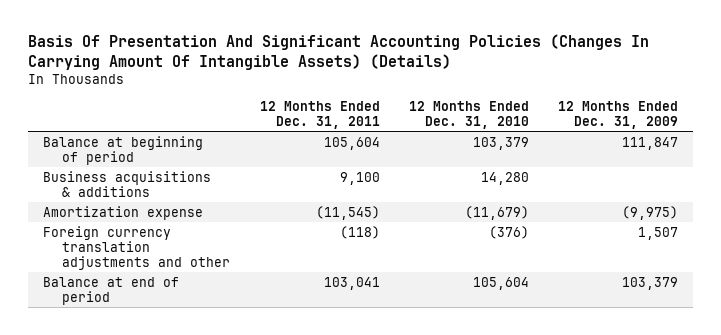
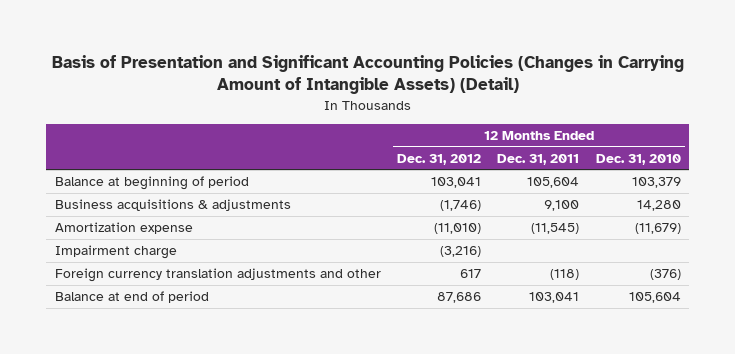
- Basis Of Presentation And Significant Accounting Policies (Changes In Carrying Amount Of Intangible Assets) (Details)
+ Basis of Presentation and Significant Accounting Policies (Changes in Carrying Amount of Intangible Assets) (Detail)
- | 12 Months Ended Dec. 31, 2011 | 12 Months Ended Dec. 31, 2010 | 12 Months Ended Dec. 31, 2009
+ | 12 Months Ended Dec. 31, 2012 | 12 Months Ended Dec. 31, 2011 | 12 Months Ended Dec. 31, 2010
- Business acquisitions & additions | 9,100 | 14,280 |
+ Business acquisitions & adjustments | (1,746) | 9,100 | 14,280
+ Impairment charge | (3,216) | |

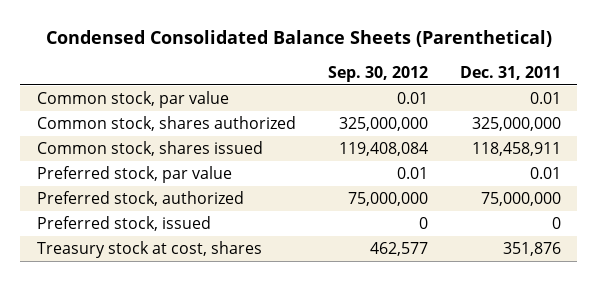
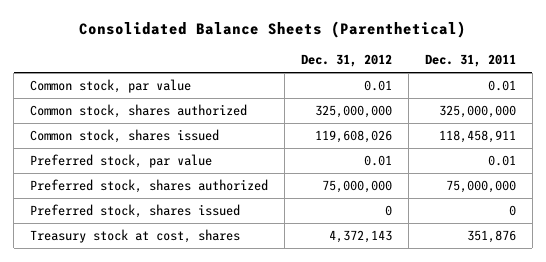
- Condensed Consolidated Balance Sheets (Parenthetical)
+ Consolidated Balance Sheets (Parenthetical)
- | Sep. 30, 2012 | Dec. 31, 2011
+ | Dec. 31, 2012 | Dec. 31, 2011
- Preferred stock, authorized | 75,000,000 | 75,000,000
- Preferred stock, issued | 0 | 0
+ Preferred stock, shares authorized | 75,000,000 | 75,000,000
+ Preferred stock, shares issued | 0 | 0

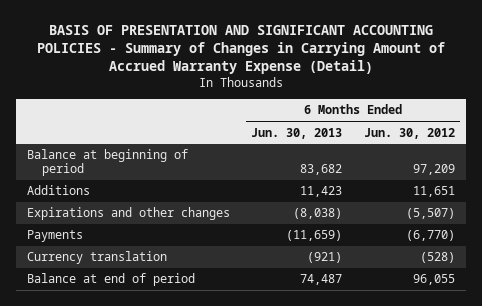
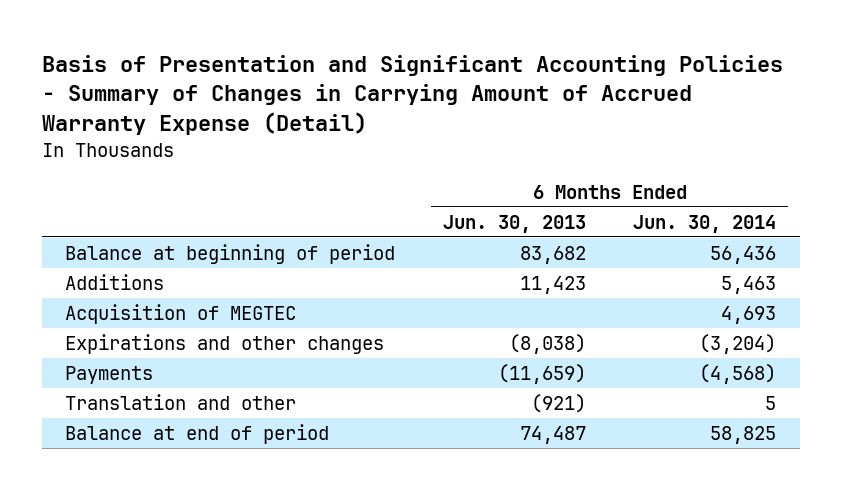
- BASIS OF PRESENTATION AND SIGNIFICANT ACCOUNTING POLICIES - Summary of Changes in Carrying Amount of Accrued Warranty Expense (Detail)
+ Basis of Presentation and Significant Accounting Policies - Summary of Changes in Carrying Amount of Accrued Warranty Expense (Detail)
- | 6 Months Ended Jun. 30, 2013 | 6 Months Ended Jun. 30, 2012
+ | 6 Months Ended Jun. 30, 2013 | 6 Months Ended Jun. 30, 2014
+ Acquisition of MEGTEC | | 4,693
- Currency translation | (921) | (528)
+ Translation and other | (921) | 5

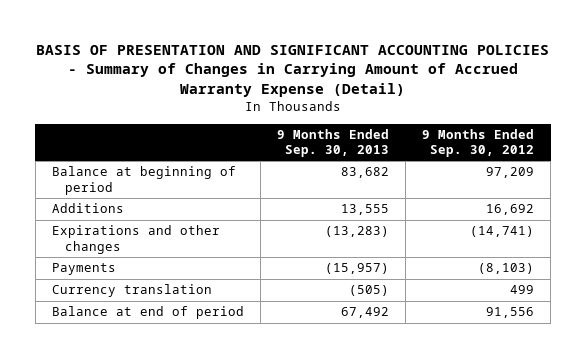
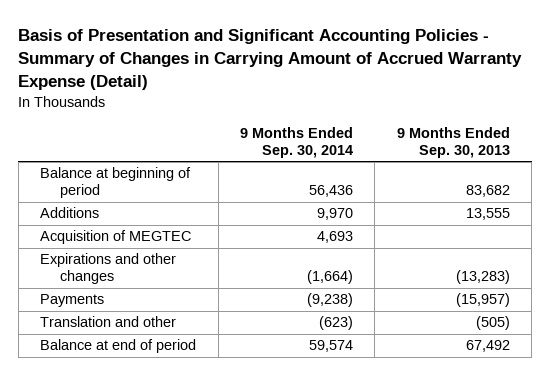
- BASIS OF PRESENTATION AND SIGNIFICANT ACCOUNTING POLICIES - Summary of Changes in Carrying Amount of Accrued Warranty Expense (Detail)
+ Basis of Presentation and Significant Accounting Policies - Summary of Changes in Carrying Amount of Accrued Warranty Expense (Detail)
- | 9 Months Ended Sep. 30, 2013 | 9 Months Ended Sep. 30, 2012
+ | 9 Months Ended Sep. 30, 2014 | 9 Months Ended Sep. 30, 2013
+ Acquisition of MEGTEC | 4,693 |
- Currency translation | (505) | 499
+ Translation and other | (623) | (505)

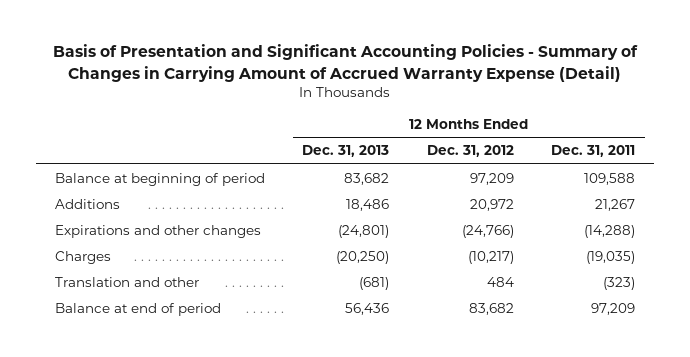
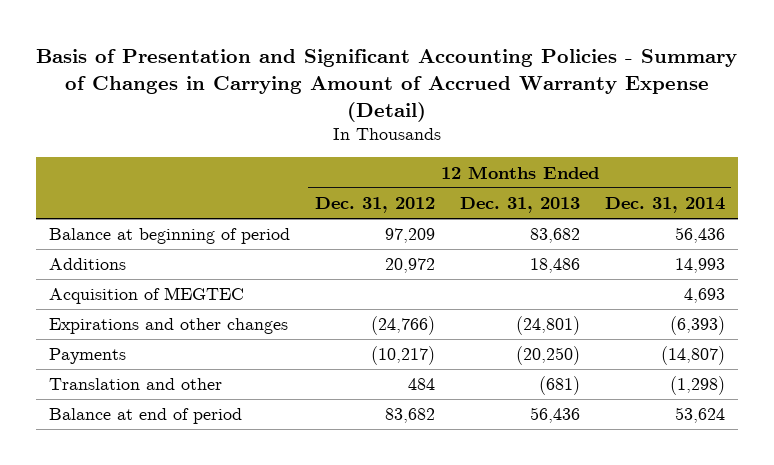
- | 12 Months Ended Dec. 31, 2013 | 12 Months Ended Dec. 31, 2012 | 12 Months Ended Dec. 31, 2011
+ | 12 Months Ended Dec. 31, 2012 | 12 Months Ended Dec. 31, 2013 | 12 Months Ended Dec. 31, 2014
+ Acquisition of MEGTEC | | | 4,693
- Charges | (20,250) | (10,217) | (19,035)
+ Payments | (10,217) | (20,250) | (14,807)

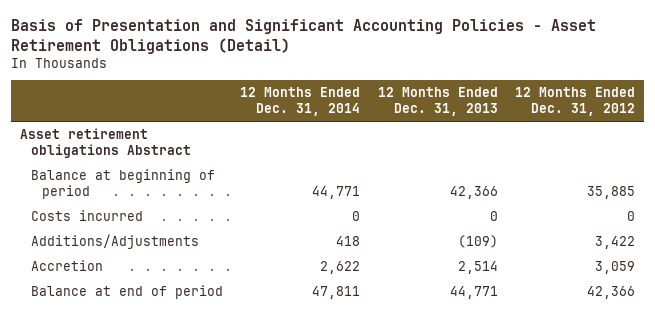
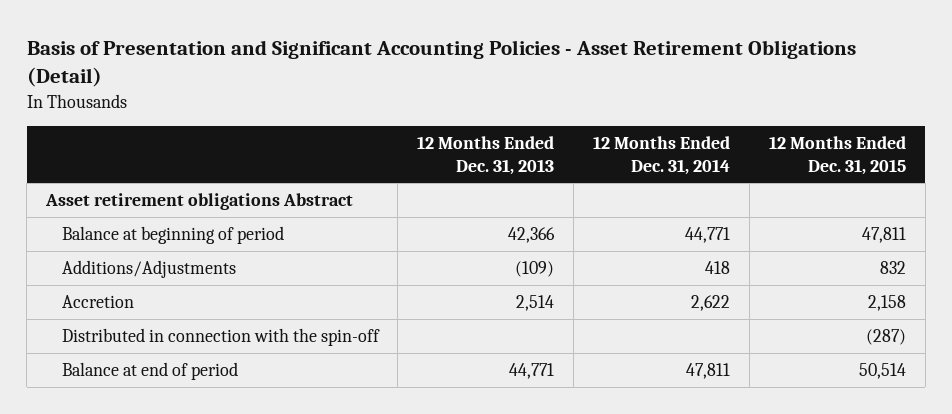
- | 12 Months Ended Dec. 31, 2014 | 12 Months Ended Dec. 31, 2013 | 12 Months Ended Dec. 31, 2012
+ | 12 Months Ended Dec. 31, 2013 | 12 Months Ended Dec. 31, 2014 | 12 Months Ended Dec. 31, 2015
- Costs incurred | 0 | 0 | 0
+ Distributed in connection with the spin-off | | | (287)

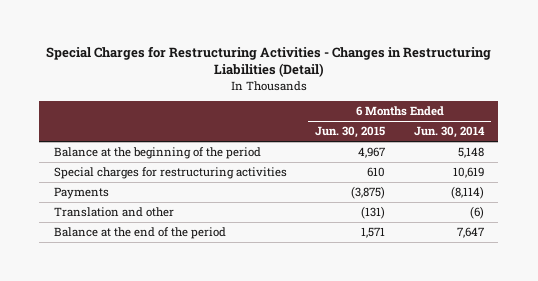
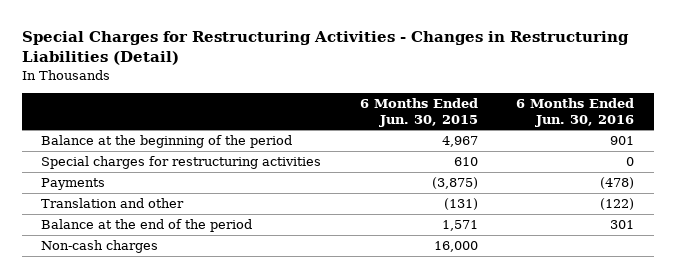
- | 6 Months Ended Jun. 30, 2015 | 6 Months Ended Jun. 30, 2014
+ | 6 Months Ended Jun. 30, 2015 | 6 Months Ended Jun. 30, 2016
+ Non-cash charges | 16,000 |

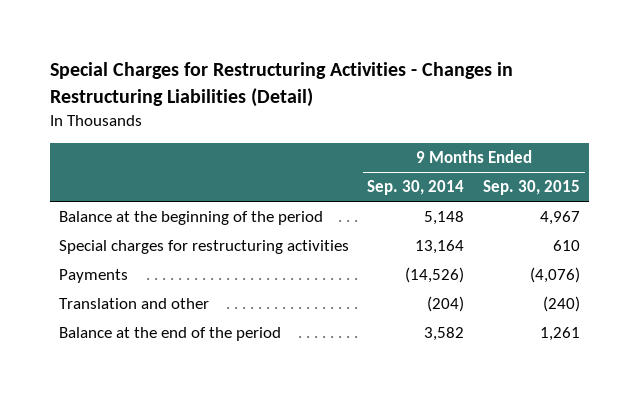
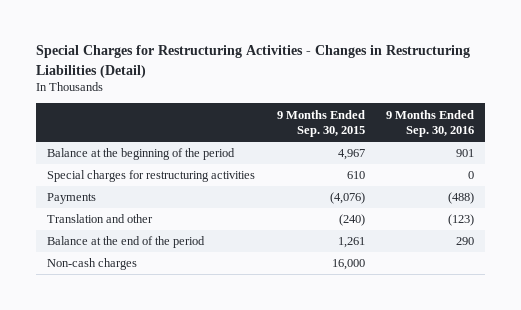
- | 9 Months Ended Sep. 30, 2014 | 9 Months Ended Sep. 30, 2015
+ | 9 Months Ended Sep. 30, 2015 | 9 Months Ended Sep. 30, 2016
+ Non-cash charges | 16,000 |

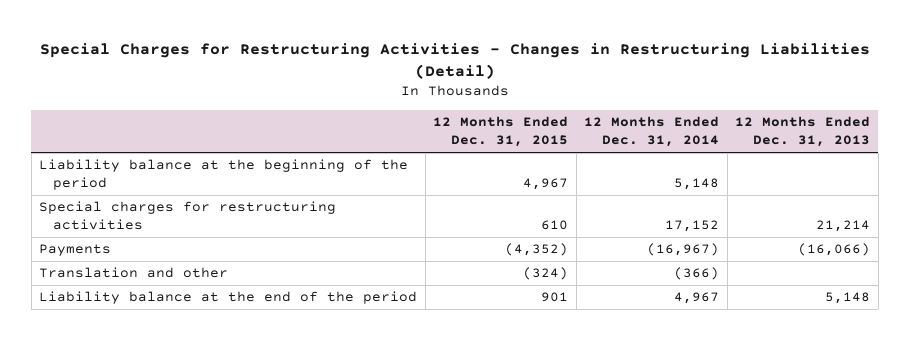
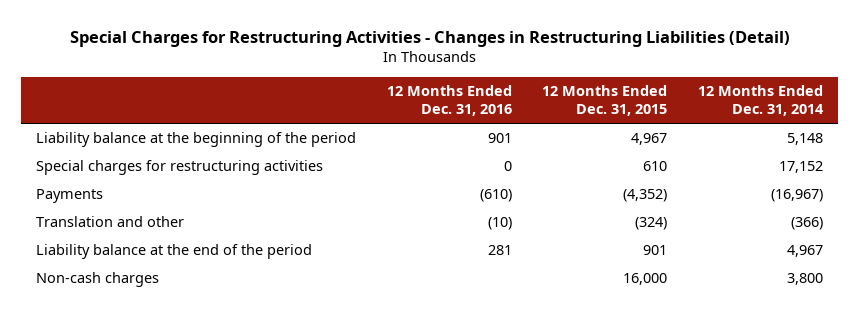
- | 12 Months Ended Dec. 31, 2015 | 12 Months Ended Dec. 31, 2014 | 12 Months Ended Dec. 31, 2013
+ | 12 Months Ended Dec. 31, 2016 | 12 Months Ended Dec. 31, 2015 | 12 Months Ended Dec. 31, 2014
+ Non-cash charges | | 16,000 | 3,800

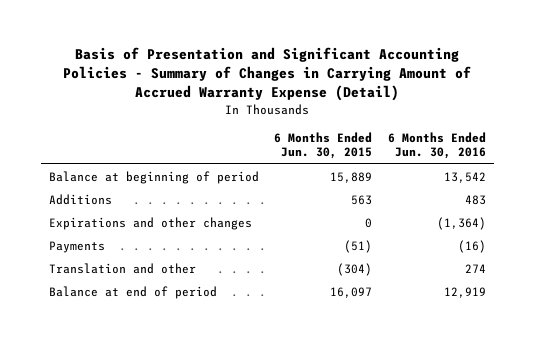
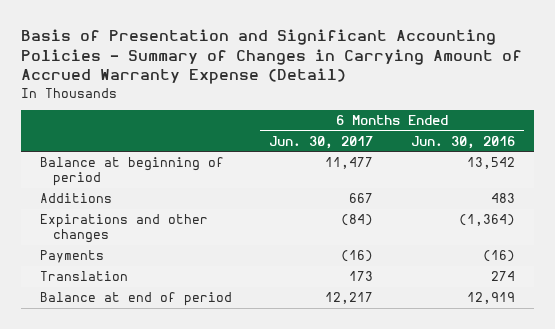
- | 6 Months Ended Jun. 30, 2015 | 6 Months Ended Jun. 30, 2016
+ | 6 Months Ended Jun. 30, 2017 | 6 Months Ended Jun. 30, 2016
- Translation and other | (304) | 274
+ Translation | 173 | 274

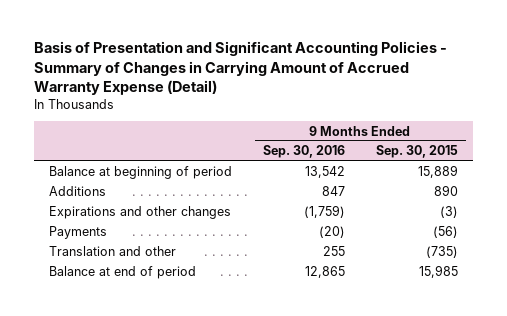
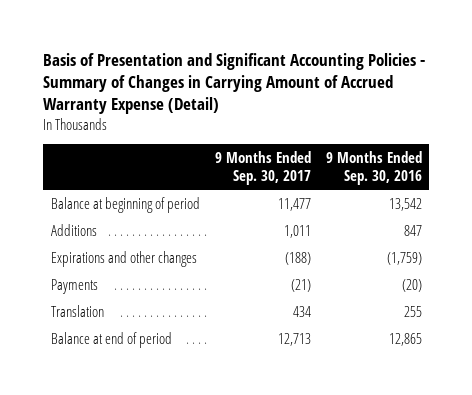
- | 9 Months Ended Sep. 30, 2016 | 9 Months Ended Sep. 30, 2015
+ | 9 Months Ended Sep. 30, 2017 | 9 Months Ended Sep. 30, 2016
- Translation and other | 255 | (735)
+ Translation | 434 | 255

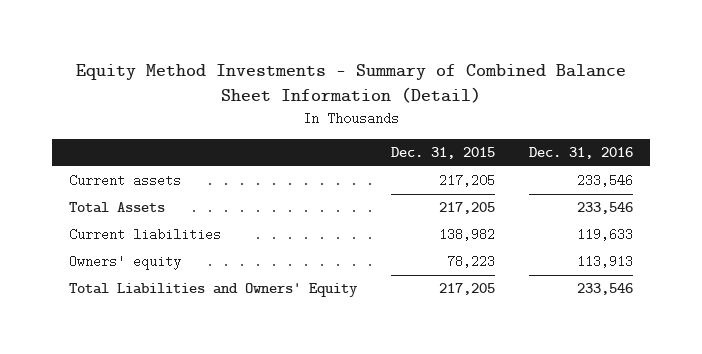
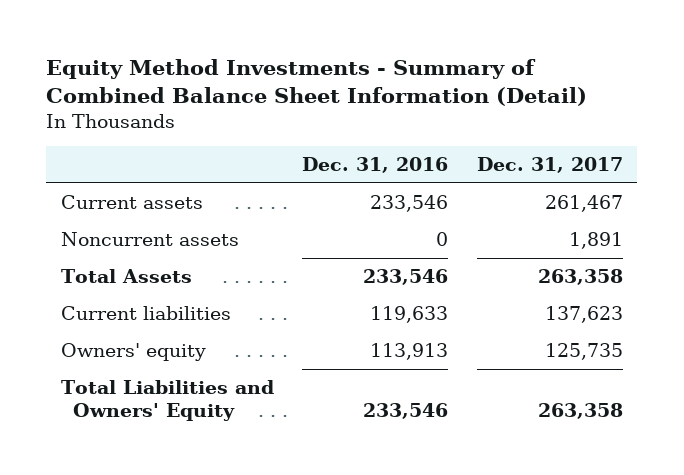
- | Dec. 31, 2015 | Dec. 31, 2016
+ | Dec. 31, 2016 | Dec. 31, 2017
+ Noncurrent assets | 0 | 1,891

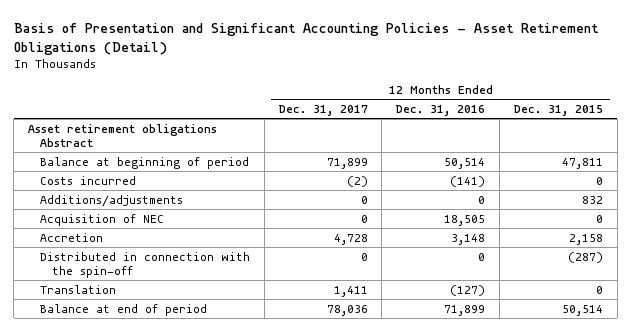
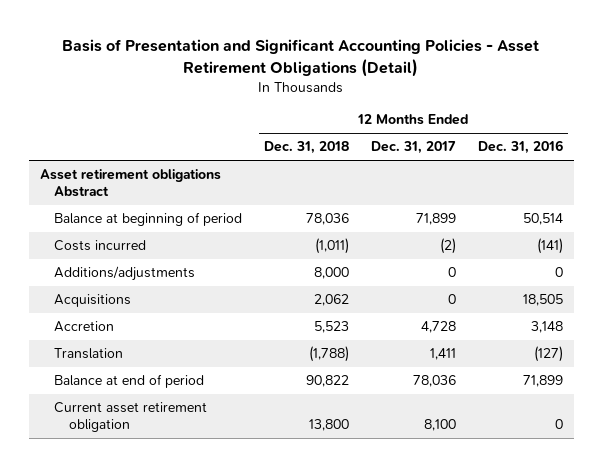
- | 12 Months Ended Dec. 31, 2017 | 12 Months Ended Dec. 31, 2016 | 12 Months Ended Dec. 31, 2015
+ | 12 Months Ended Dec. 31, 2018 | 12 Months Ended Dec. 31, 2017 | 12 Months Ended Dec. 31, 2016
- Acquisition of NEC | 0 | 18,505 | 0
+ Acquisitions | 2,062 | 0 | 18,505
- Distributed in connection with the spin-off | 0 | 0 | (287)
+ Current asset retirement obligation | 13,800 | 8,100 | 0

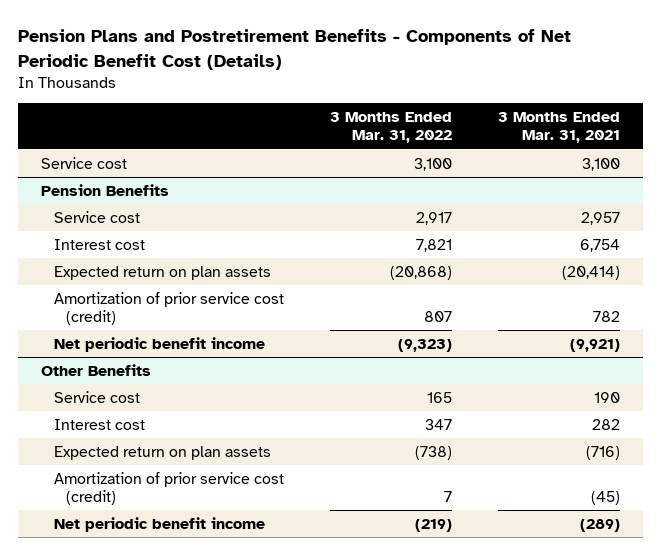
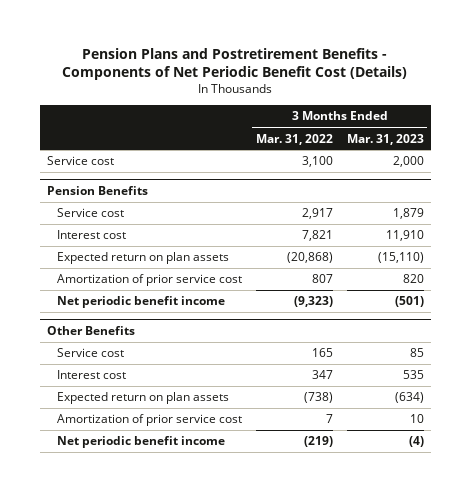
- | 3 Months Ended Mar. 31, 2022 | 3 Months Ended Mar. 31, 2021
+ | 3 Months Ended Mar. 31, 2022 | 3 Months Ended Mar. 31, 2023
@ Pension Benefits
- Amortization of prior service cost (credit) | 807 | 782
+ Amortization of prior service cost | 807 | 820
@ Other Benefits
- Amortization of prior service cost (credit) | 7 | (45)
+ Amortization of prior service cost | 7 | 10

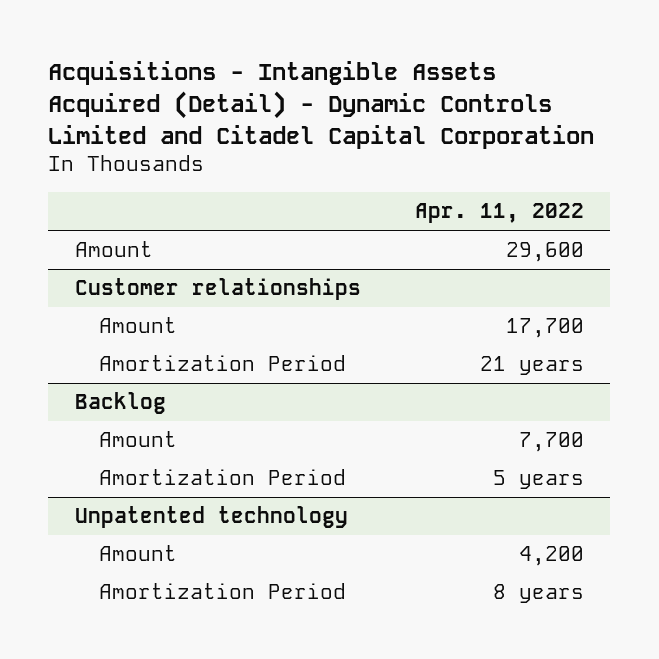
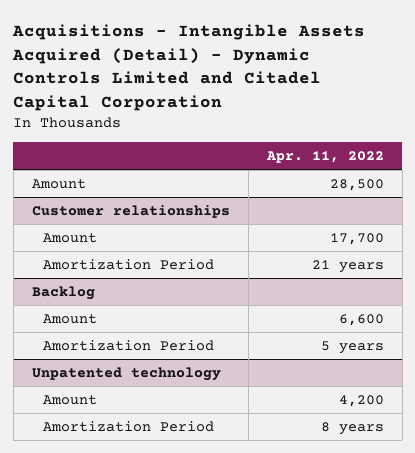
- Amount | 29,600
+ Amount | 28,500
@ Backlog
- Amount | 7,700
+ Amount | 6,600

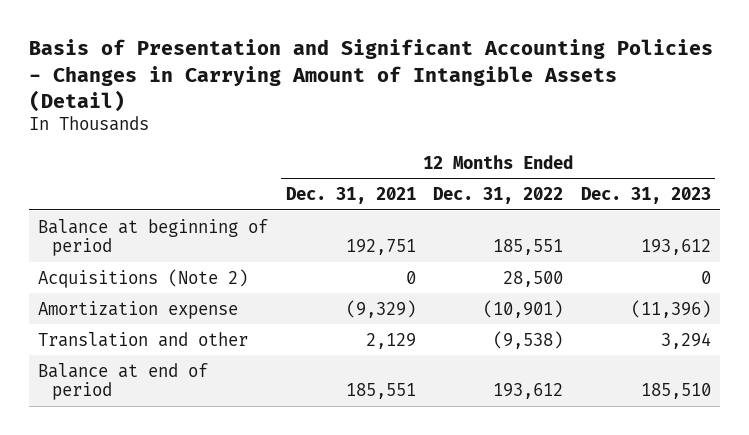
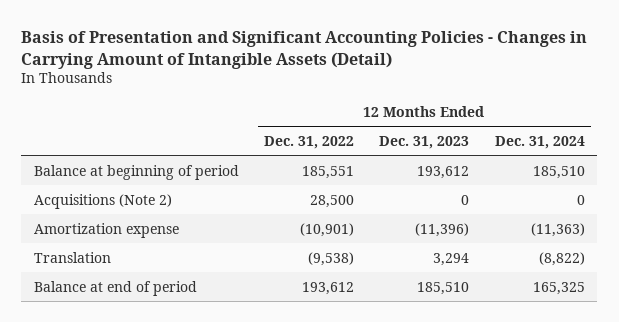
- | 12 Months Ended Dec. 31, 2021 | 12 Months Ended Dec. 31, 2022 | 12 Months Ended Dec. 31, 2023
+ | 12 Months Ended Dec. 31, 2022 | 12 Months Ended Dec. 31, 2023 | 12 Months Ended Dec. 31, 2024
- Translation and other | 2,129 | (9,538) | 3,294
+ Translation | (9,538) | 3,294 | (8,822)

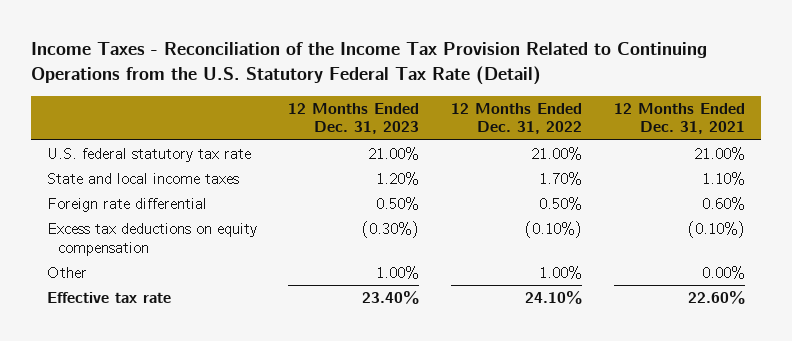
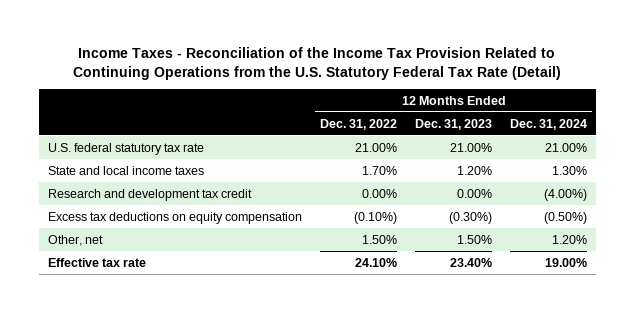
- | 12 Months Ended Dec. 31, 2023 | 12 Months Ended Dec. 31, 2022 | 12 Months Ended Dec. 31, 2021
+ | 12 Months Ended Dec. 31, 2022 | 12 Months Ended Dec. 31, 2023 | 12 Months Ended Dec. 31, 2024
- Foreign rate differential | 0.50% | 0.50% | 0.60%
+ Research and development tax credit | 0.00% | 0.00% | (4.00%)
- Other | 1.00% | 1.00% | 0.00%
+ Other, net | 1.50% | 1.50% | 1.20%

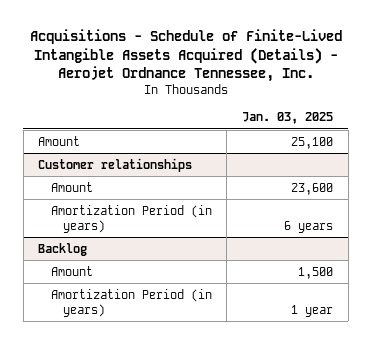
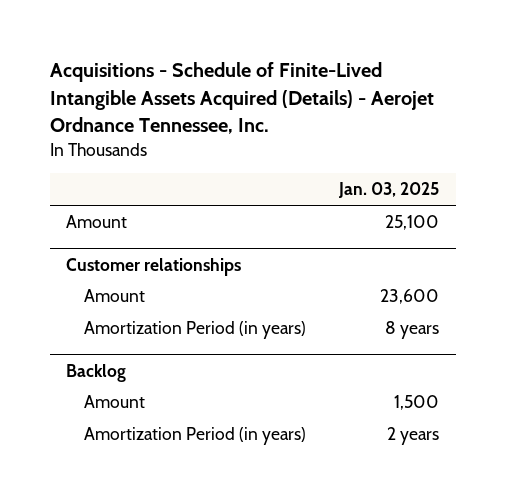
@ Customer relationships
- Amortization Period (in years) | 6 years
+ Amortization Period (in years) | 8 years
@ Backlog
- Amortization Period (in years) | 1 year
+ Amortization Period (in years) | 2 years

